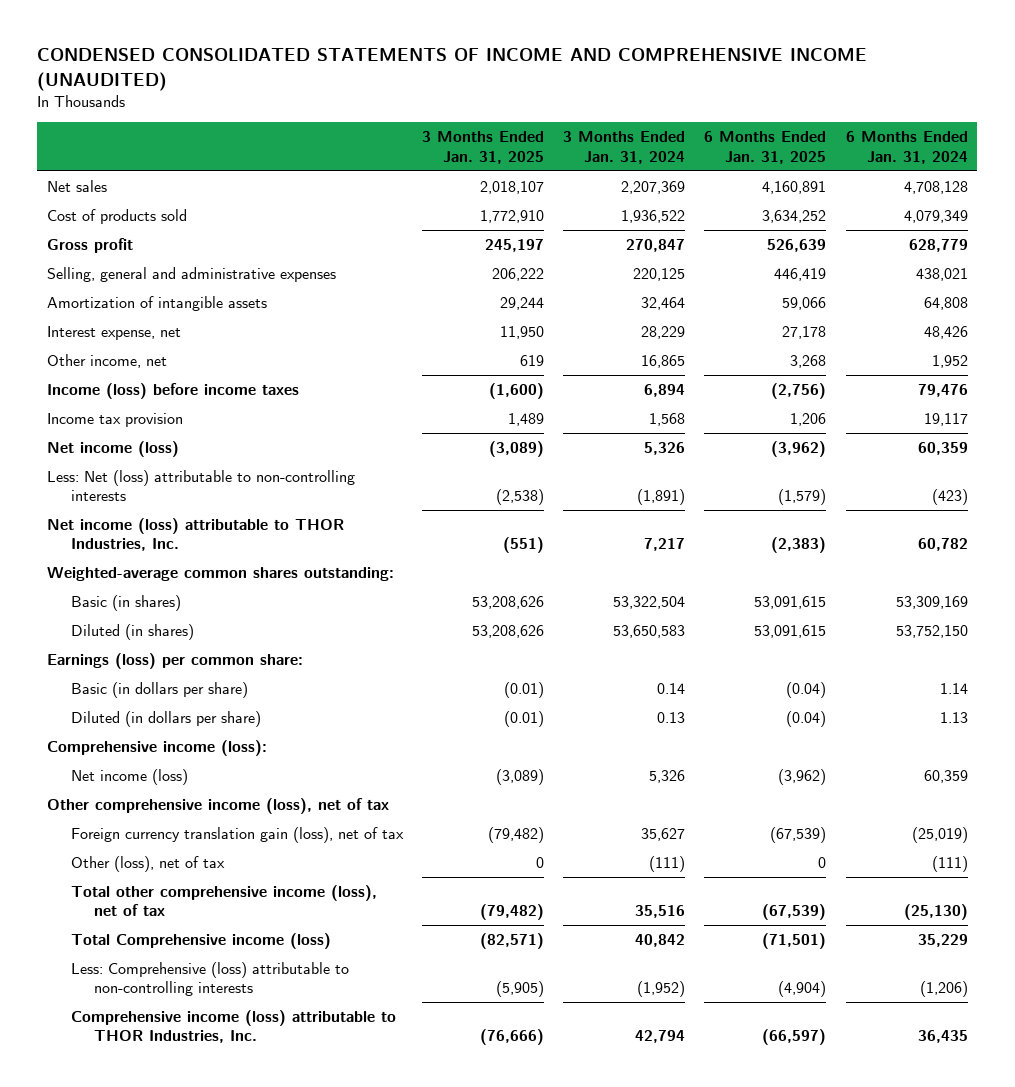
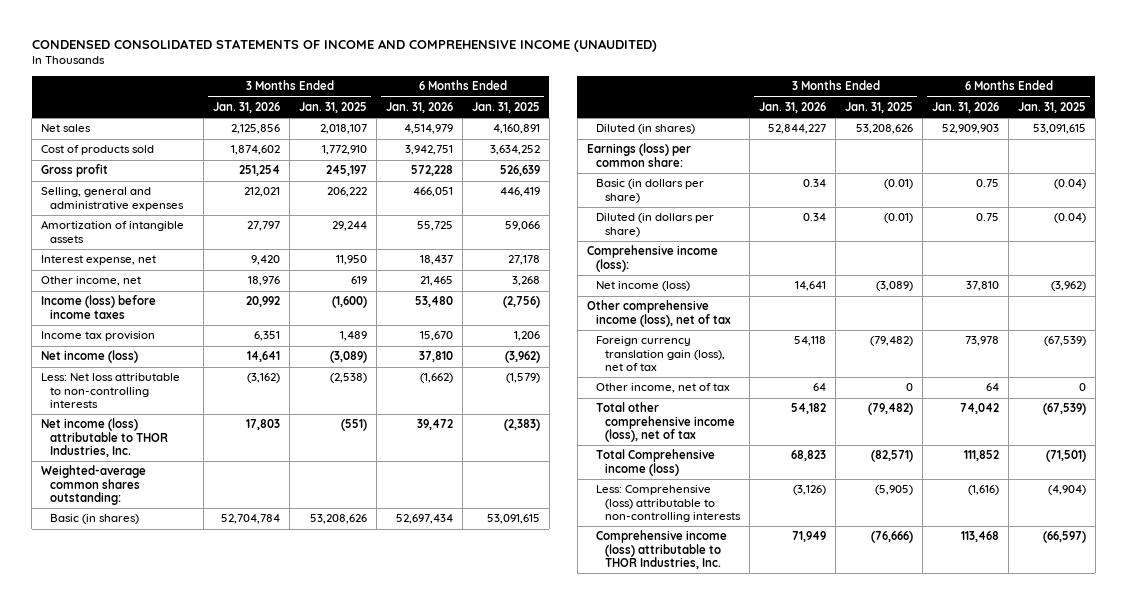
- | 3 Months Ended Jan. 31, 2025 | 3 Months Ended Jan. 31, 2024 | 6 Months Ended Jan. 31, 2025 | 6 Months Ended Jan. 31, 2024
+ | 3 Months Ended Jan. 31, 2026 | 3 Months Ended Jan. 31, 2025 | 6 Months Ended Jan. 31, 2026 | 6 Months Ended Jan. 31, 2025
- Less: Net (loss) attributable to non-controlling interests | (2,538) | (1,891) | (1,579) | (423)
+ Less: Net loss attributable to non-controlling interests | (3,162) | (2,538) | (1,662) | (1,579)
- Other (loss), net of tax | 0 | (111) | 0 | (111)
+ Other income, net of tax | 64 | 0 | 64 | 0

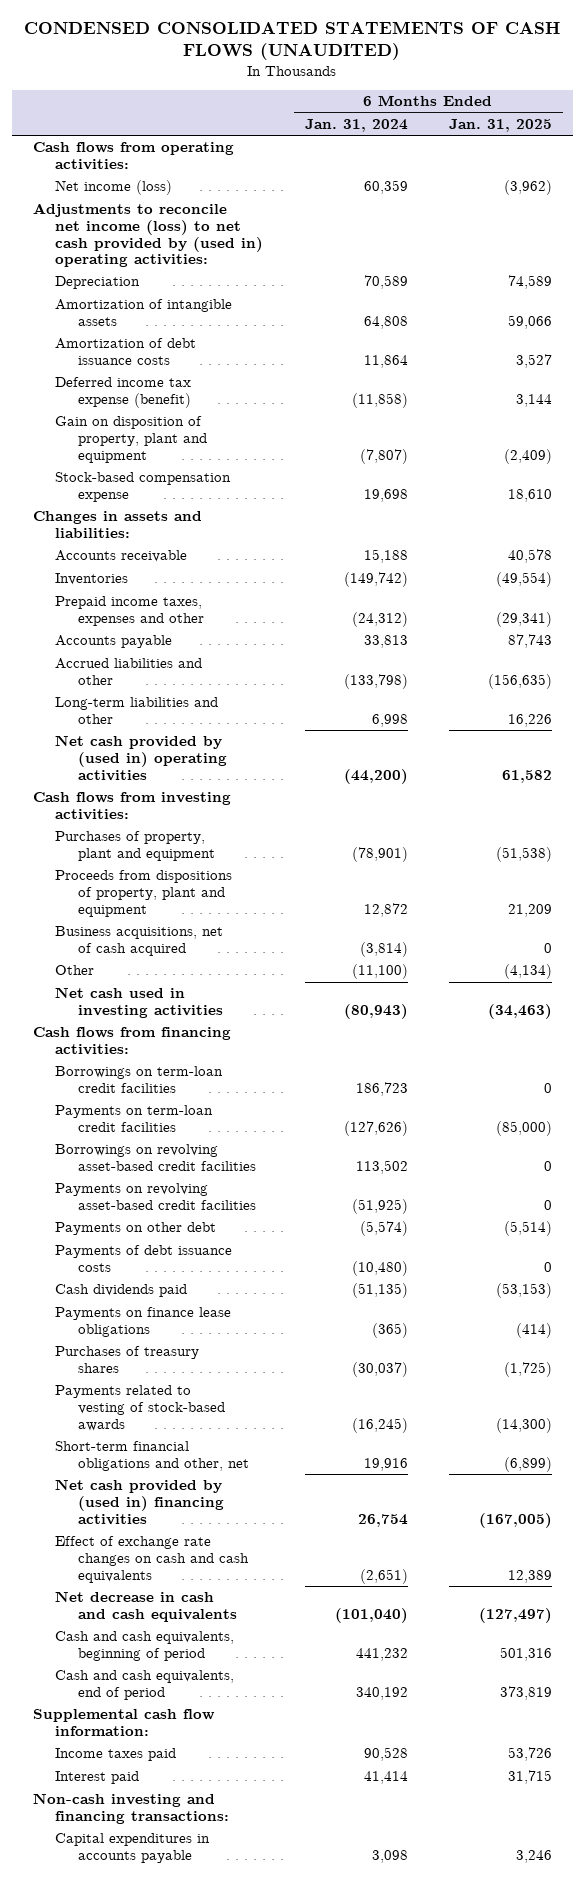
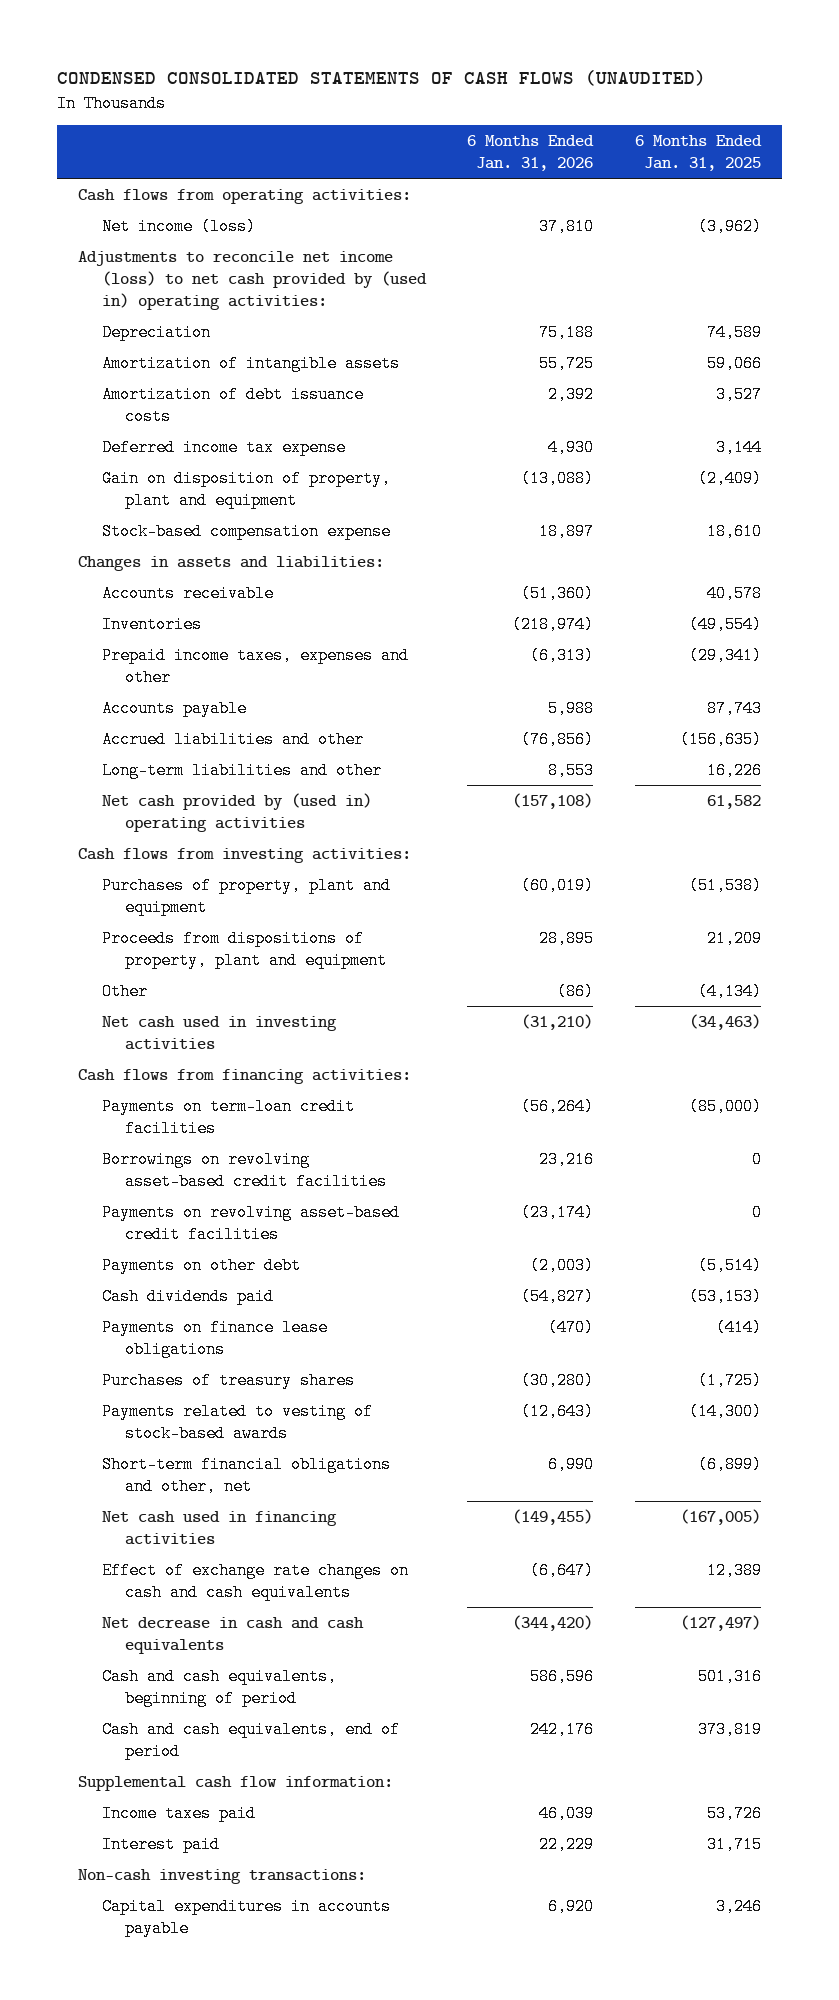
- | 6 Months Ended Jan. 31, 2024 | 6 Months Ended Jan. 31, 2025
+ | 6 Months Ended Jan. 31, 2026 | 6 Months Ended Jan. 31, 2025
- Deferred income tax expense (benefit) | (11,858) | 3,144
+ Deferred income tax expense | 4,930 | 3,144
- Business acquisitions, net of cash acquired | (3,814) | 0
- Borrowings on term-loan credit facilities | 186,723 | 0
- Payments of debt issuance costs | (10,480) | 0
- Net cash provided by (used in) financing activities | 26,754 | (167,005)
+ Net cash used in financing activities | (149,455) | (167,005)
- Non-cash investing and financing transactions:
+ Non-cash investing transactions:

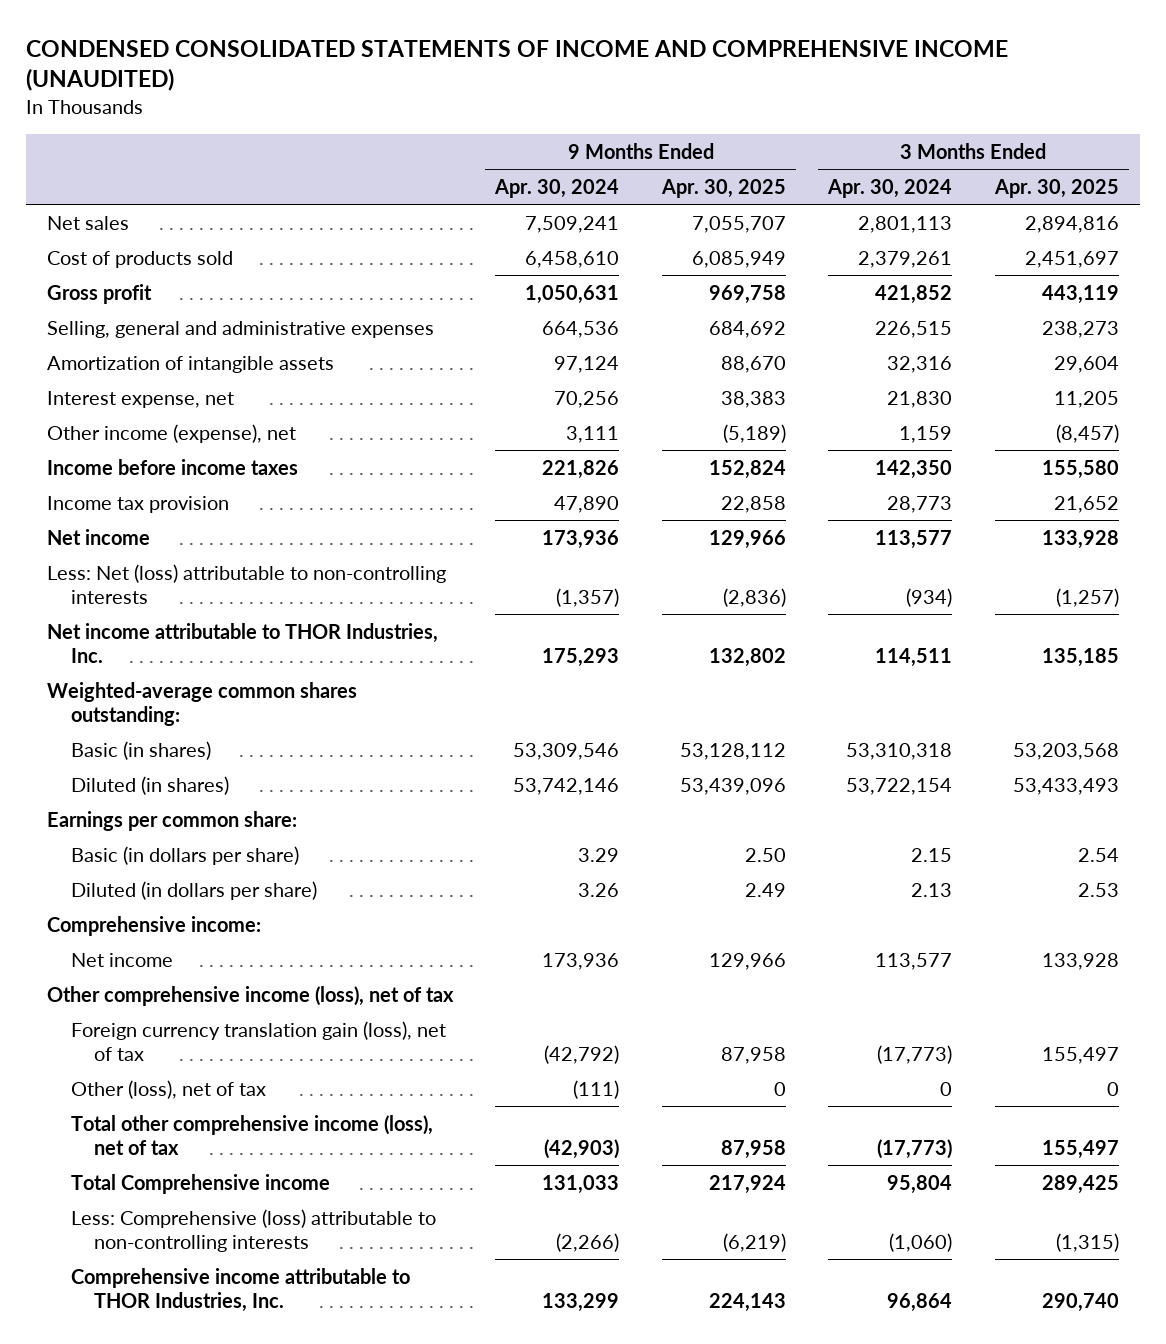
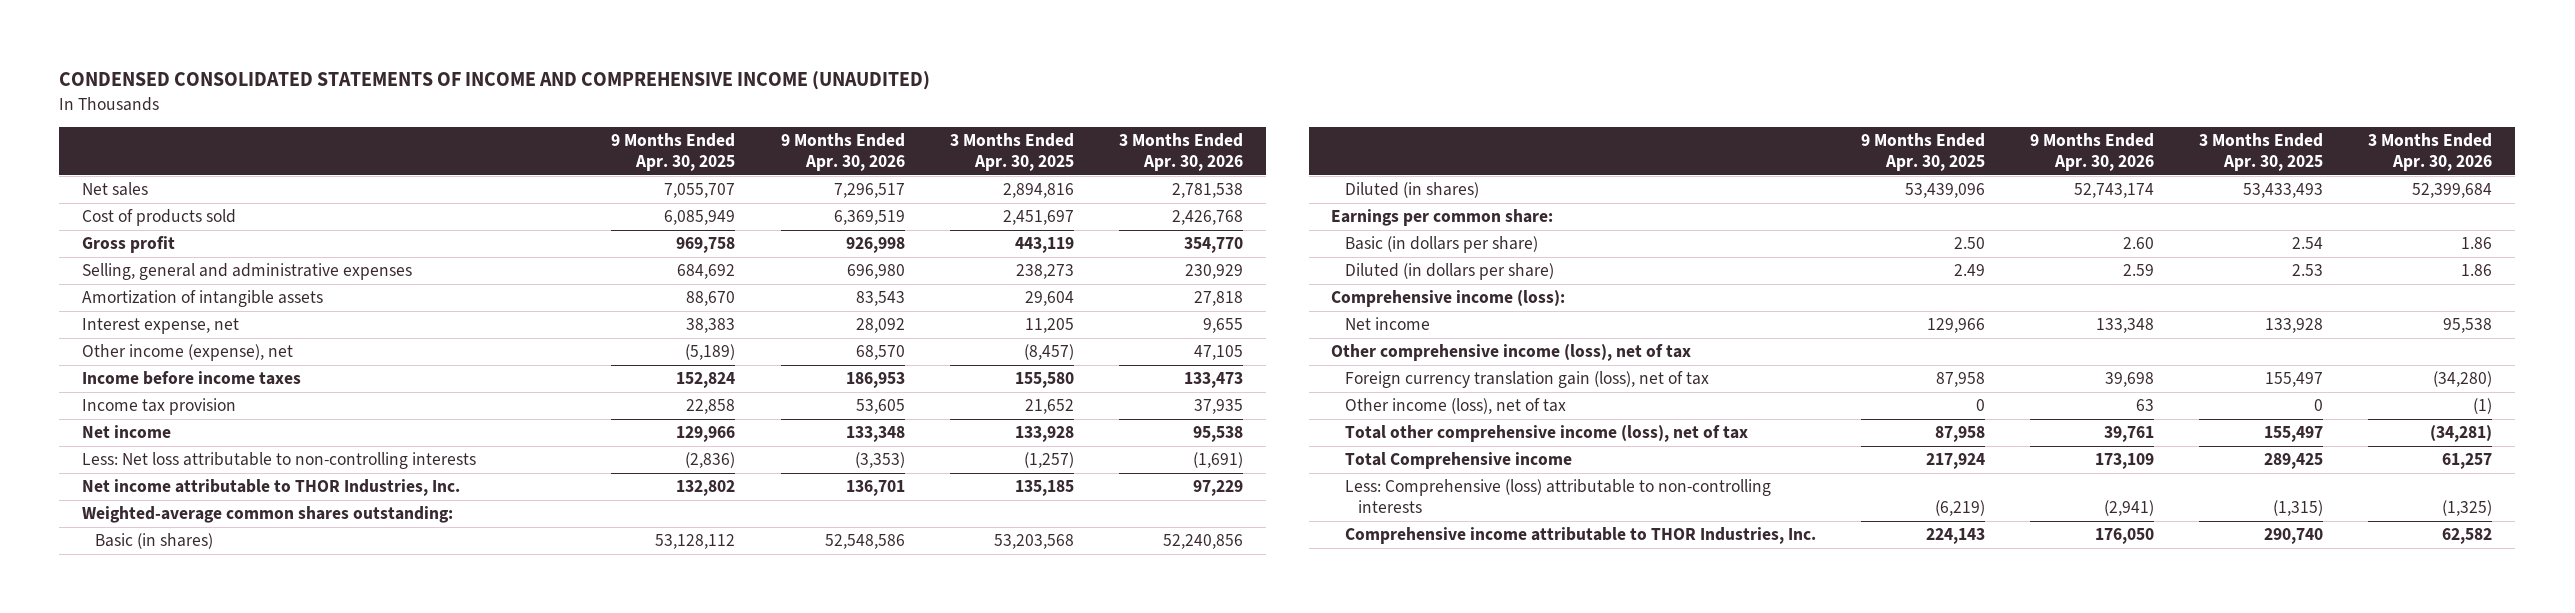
- | 9 Months Ended Apr. 30, 2024 | 9 Months Ended Apr. 30, 2025 | 3 Months Ended Apr. 30, 2024 | 3 Months Ended Apr. 30, 2025
+ | 9 Months Ended Apr. 30, 2025 | 9 Months Ended Apr. 30, 2026 | 3 Months Ended Apr. 30, 2025 | 3 Months Ended Apr. 30, 2026
- Less: Net (loss) attributable to non-controlling interests | (1,357) | (2,836) | (934) | (1,257)
+ Less: Net loss attributable to non-controlling interests | (2,836) | (3,353) | (1,257) | (1,691)
- Comprehensive income:
+ Comprehensive income (loss):
- Other (loss), net of tax | (111) | 0 | 0 | 0
+ Other income (loss), net of tax | 0 | 63 | 0 | (1)

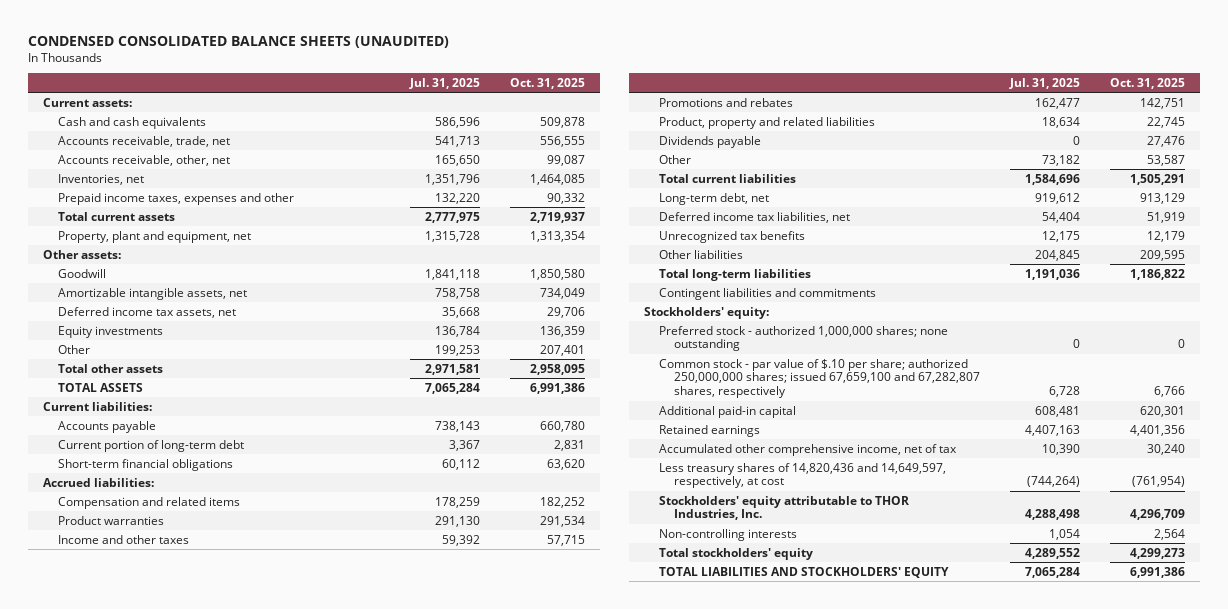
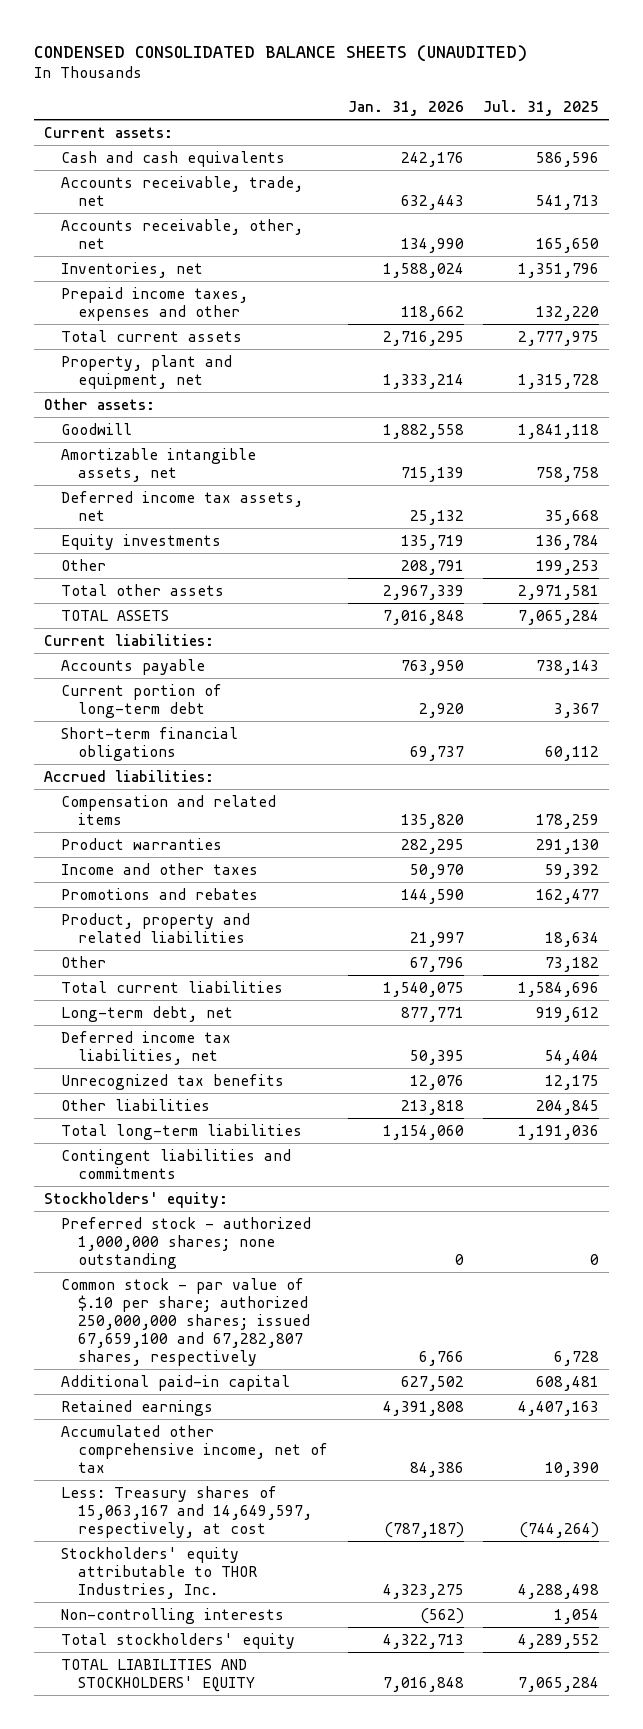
- | Jul. 31, 2025 | Oct. 31, 2025
+ | Jan. 31, 2026 | Jul. 31, 2025
- Dividends payable | 0 | 27,476
- Less treasury shares of 14,820,436 and 14,649,597, respectively, at cost | (744,264) | (761,954)
+ Less: Treasury shares of 15,063,167 and 14,649,597, respectively, at cost | (787,187) | (744,264)

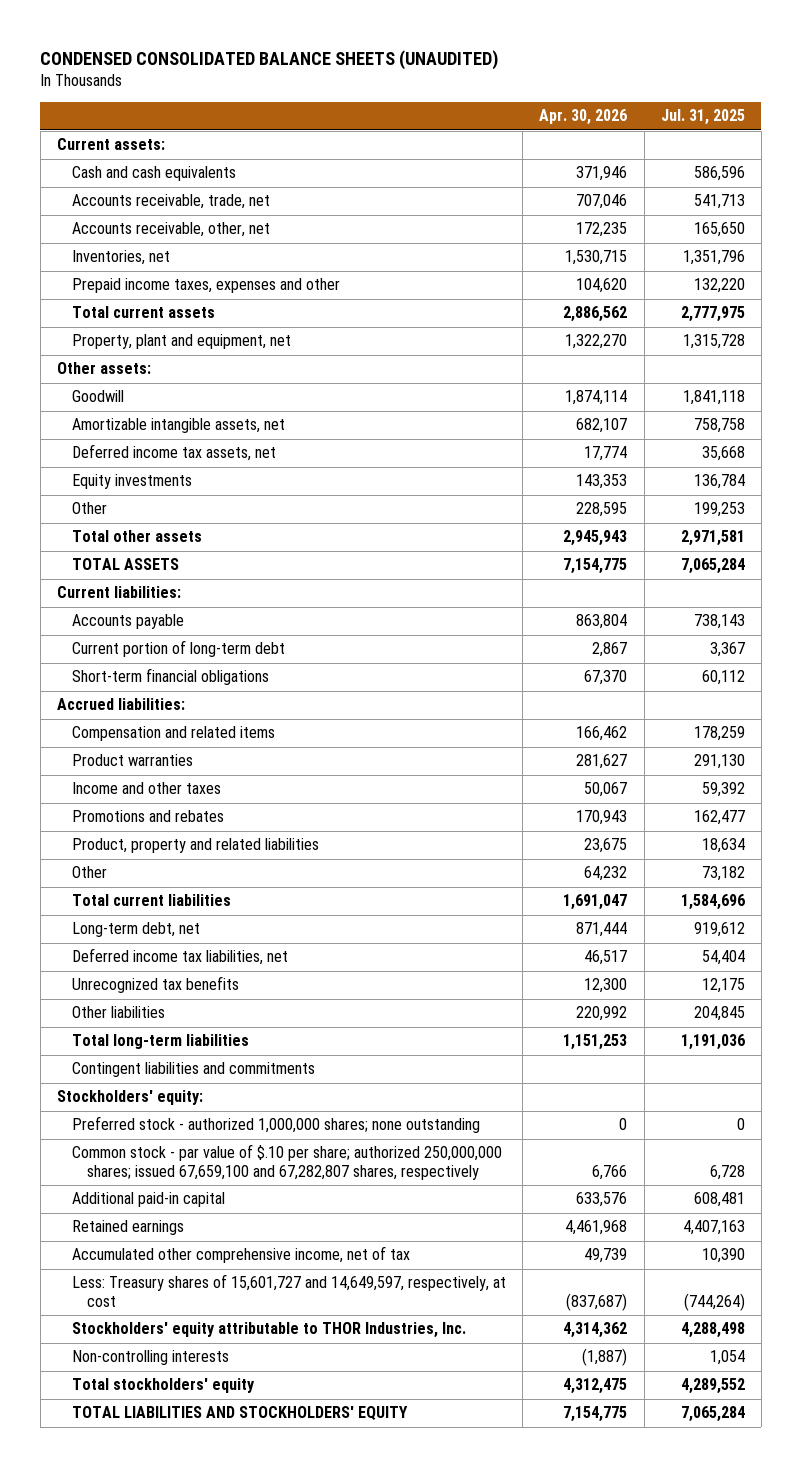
- | Jan. 31, 2026 | Jul. 31, 2025
+ | Apr. 30, 2026 | Jul. 31, 2025
- Less: Treasury shares of 15,063,167 and 14,649,597, respectively, at cost | (787,187) | (744,264)
+ Less: Treasury shares of 15,601,727 and 14,649,597, respectively, at cost | (837,687) | (744,264)

